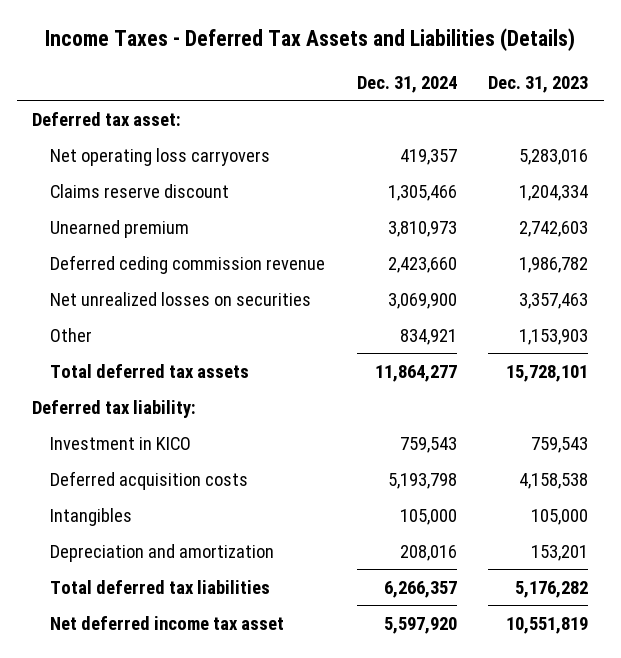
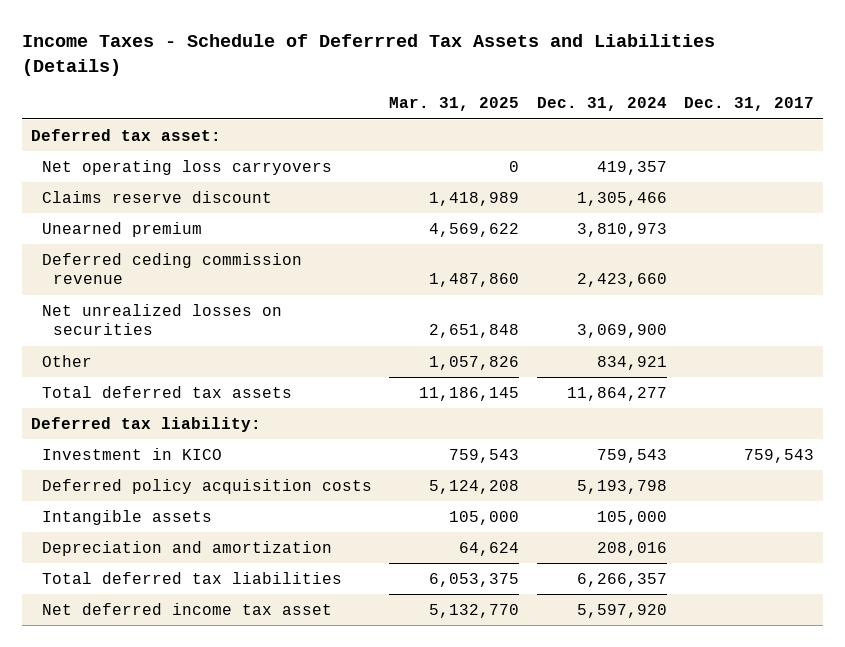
- Income Taxes - Deferred Tax Assets and Liabilities (Details)
+ Income Taxes - Schedule of Deferrred Tax Assets and Liabilities (Details)
- | Dec. 31, 2024 | Dec. 31, 2023
+ | Mar. 31, 2025 | Dec. 31, 2024 | Dec. 31, 2017
- Deferred acquisition costs | 5,193,798 | 4,158,538
- Intangibles | 105,000 | 105,000
+ Deferred policy acquisition costs | 5,124,208 | 5,193,798 |
+ Intangible assets | 105,000 | 105,000 |

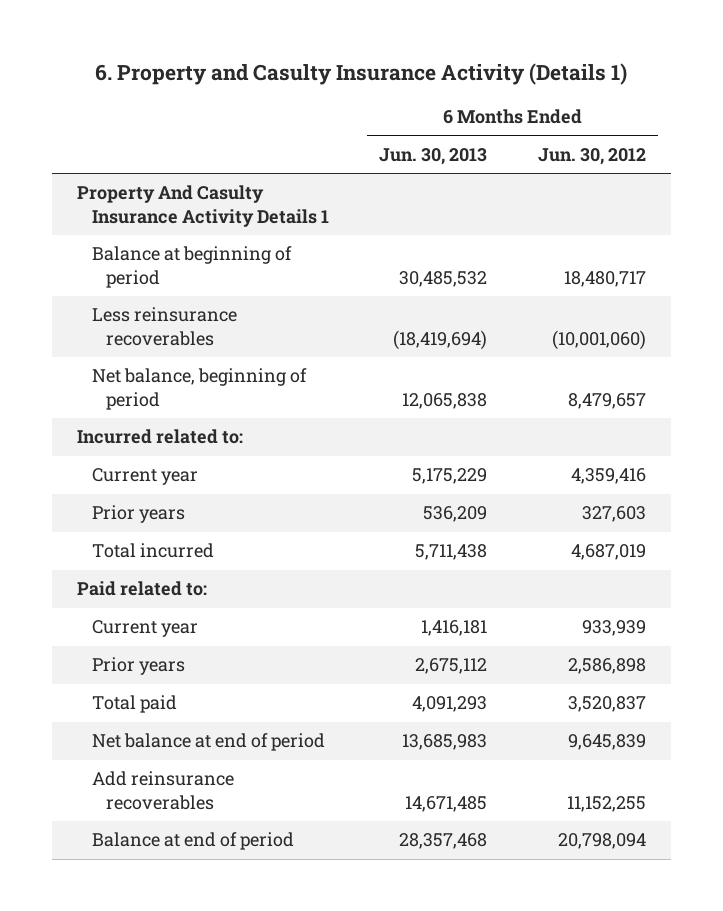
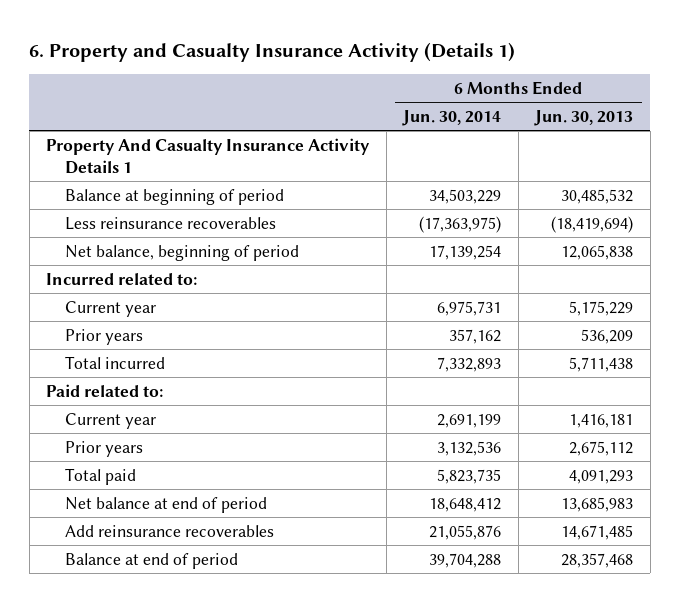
- 6. Property and Casulty Insurance Activity (Details 1)
+ 6. Property and Casualty Insurance Activity (Details 1)
- | 6 Months Ended Jun. 30, 2013 | 6 Months Ended Jun. 30, 2012
+ | 6 Months Ended Jun. 30, 2014 | 6 Months Ended Jun. 30, 2013
- Property And Casulty Insurance Activity Details 1
+ Property And Casualty Insurance Activity Details 1

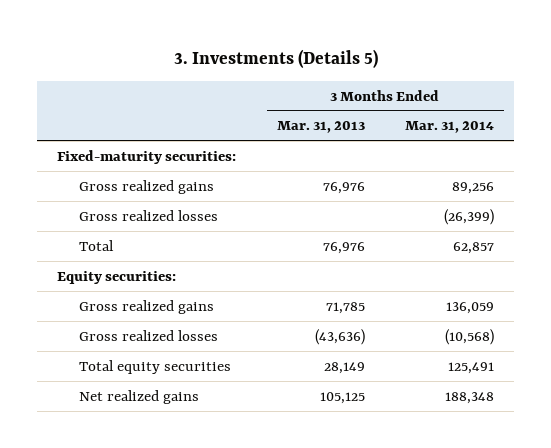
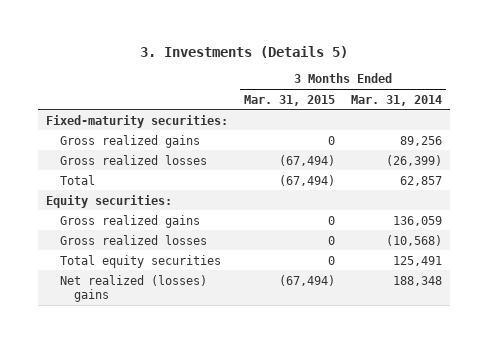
- | 3 Months Ended Mar. 31, 2013 | 3 Months Ended Mar. 31, 2014
+ | 3 Months Ended Mar. 31, 2015 | 3 Months Ended Mar. 31, 2014
- Net realized gains | 105,125 | 188,348
+ Net realized (losses) gains | (67,494) | 188,348

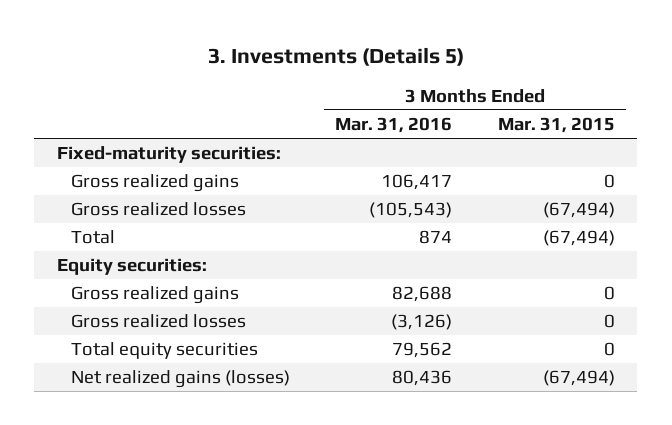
- | 3 Months Ended Mar. 31, 2015 | 3 Months Ended Mar. 31, 2014
+ | 3 Months Ended Mar. 31, 2016 | 3 Months Ended Mar. 31, 2015
- Net realized (losses) gains | (67,494) | 188,348
+ Net realized gains (losses) | 80,436 | (67,494)

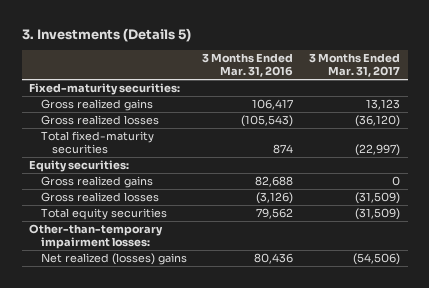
- | 3 Months Ended Mar. 31, 2016 | 3 Months Ended Mar. 31, 2015
+ | 3 Months Ended Mar. 31, 2016 | 3 Months Ended Mar. 31, 2017
- Total | 874 | (67,494)
+ Total fixed-maturity securities | 874 | (22,997)
- Net realized gains (losses) | 80,436 | (67,494)
+ Other-than-temporary impairment losses:
+ Net realized (losses) gains | 80,436 | (54,506)

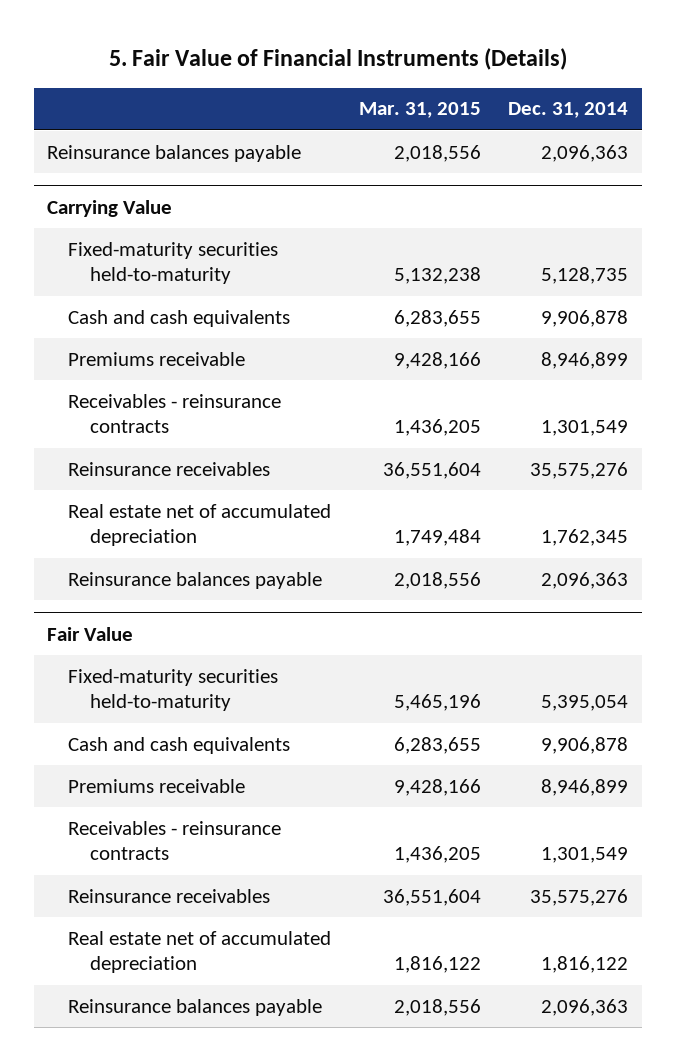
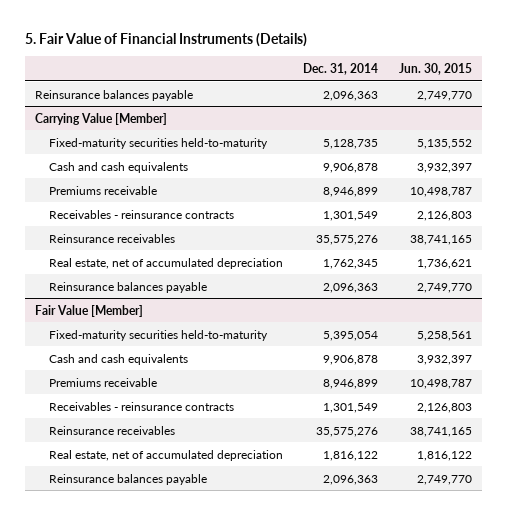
- | Mar. 31, 2015 | Dec. 31, 2014
+ | Dec. 31, 2014 | Jun. 30, 2015
- Carrying Value
+ Carrying Value [Member]
- Real estate net of accumulated depreciation | 1,749,484 | 1,762,345
+ Real estate, net of accumulated depreciation | 1,762,345 | 1,736,621
- Fair Value
+ Fair Value [Member]
- Real estate net of accumulated depreciation | 1,816,122 | 1,816,122
+ Real estate, net of accumulated depreciation | 1,816,122 | 1,816,122

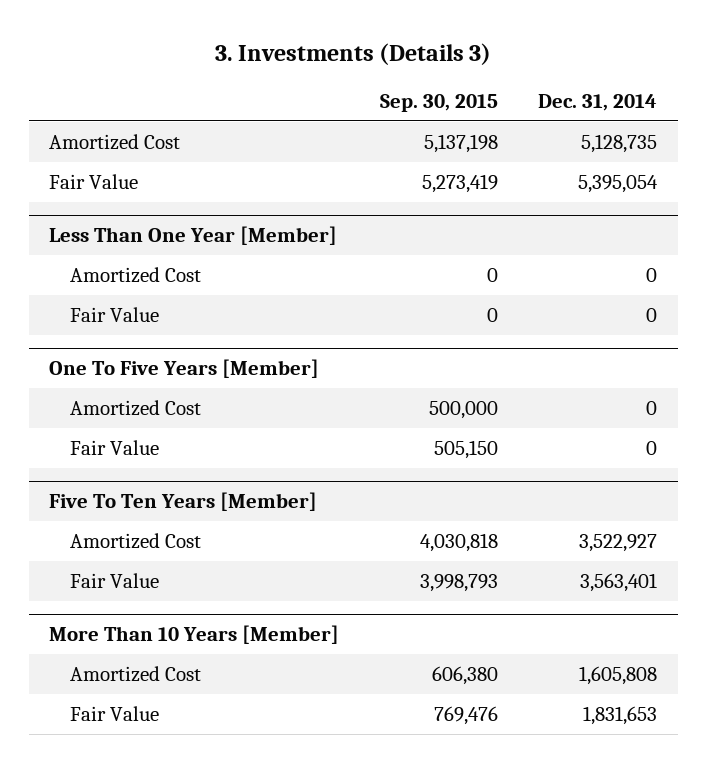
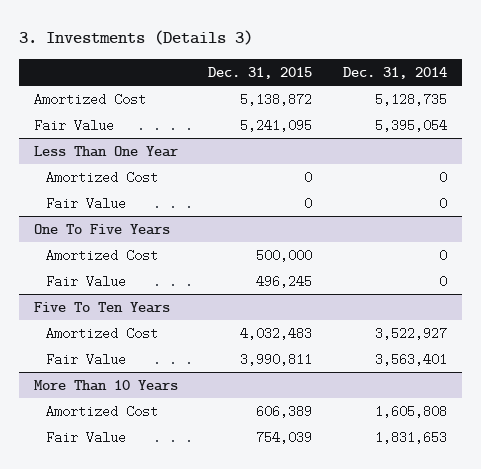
- | Sep. 30, 2015 | Dec. 31, 2014
+ | Dec. 31, 2015 | Dec. 31, 2014
- Less Than One Year [Member]
+ Less Than One Year
- One To Five Years [Member]
+ One To Five Years
- Five To Ten Years [Member]
+ Five To Ten Years
- More Than 10 Years [Member]
+ More Than 10 Years

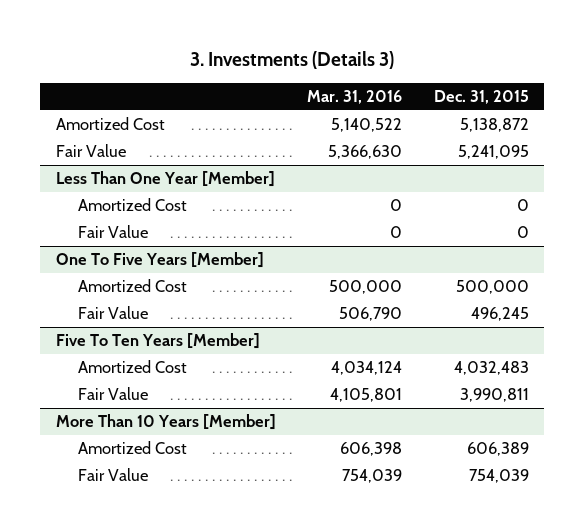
- | Dec. 31, 2015 | Dec. 31, 2014
+ | Mar. 31, 2016 | Dec. 31, 2015
- Less Than One Year
+ Less Than One Year [Member]
- One To Five Years
+ One To Five Years [Member]
- Five To Ten Years
+ Five To Ten Years [Member]
- More Than 10 Years
+ More Than 10 Years [Member]

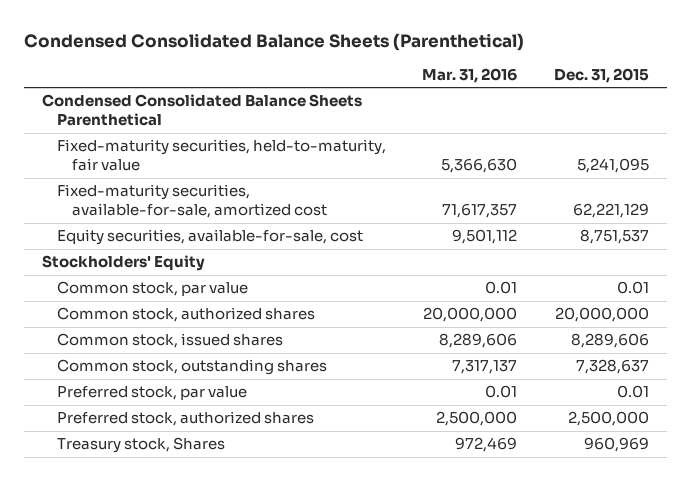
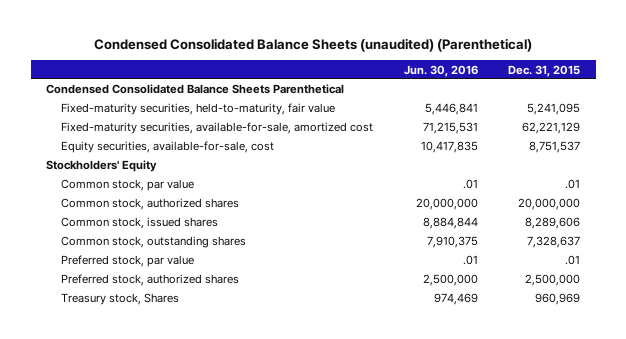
- Condensed Consolidated Balance Sheets (Parenthetical)
+ Condensed Consolidated Balance Sheets (unaudited) (Parenthetical)
- | Mar. 31, 2016 | Dec. 31, 2015
+ | Jun. 30, 2016 | Dec. 31, 2015
- Common stock, par value | 0.01 | 0.01
+ Common stock, par value | .01 | .01
- Preferred stock, par value | 0.01 | 0.01
+ Preferred stock, par value | .01 | .01

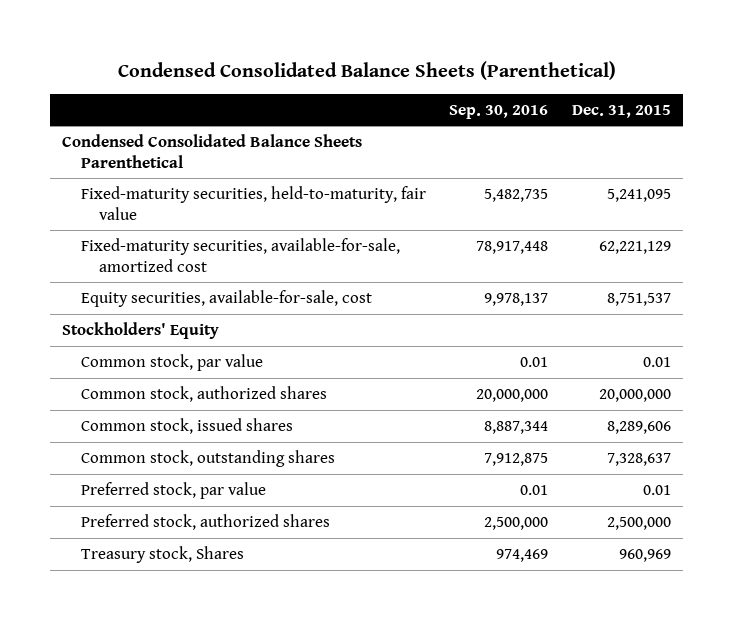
- Condensed Consolidated Balance Sheets (unaudited) (Parenthetical)
+ Condensed Consolidated Balance Sheets (Parenthetical)
- | Jun. 30, 2016 | Dec. 31, 2015
+ | Sep. 30, 2016 | Dec. 31, 2015
- Common stock, par value | .01 | .01
+ Common stock, par value | 0.01 | 0.01
- Preferred stock, par value | .01 | .01
+ Preferred stock, par value | 0.01 | 0.01

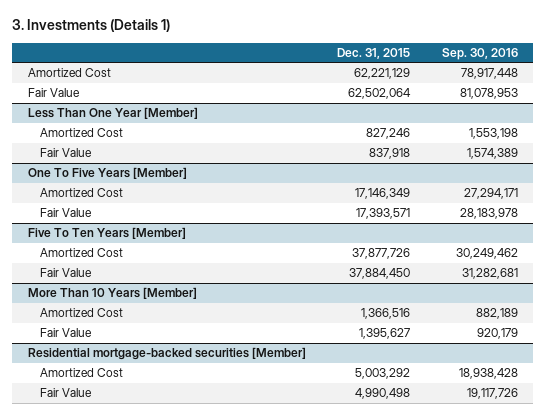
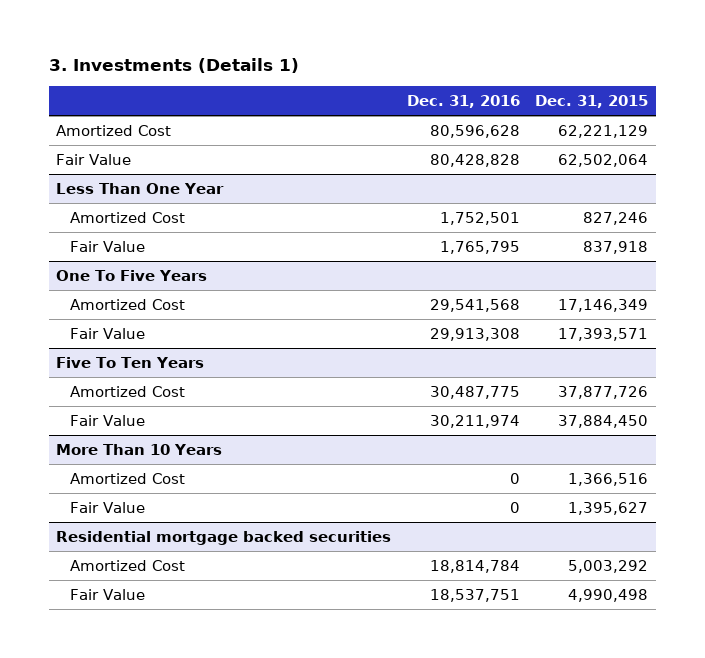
- | Dec. 31, 2015 | Sep. 30, 2016
+ | Dec. 31, 2016 | Dec. 31, 2015
- Less Than One Year [Member]
+ Less Than One Year
- One To Five Years [Member]
+ One To Five Years
- Five To Ten Years [Member]
+ Five To Ten Years
- More Than 10 Years [Member]
+ More Than 10 Years
- Residential mortgage-backed securities [Member]
+ Residential mortgage backed securities

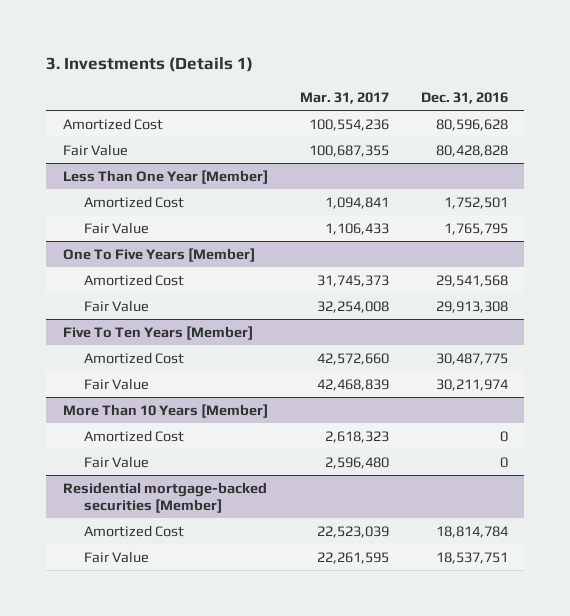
- | Dec. 31, 2016 | Dec. 31, 2015
+ | Mar. 31, 2017 | Dec. 31, 2016
- Less Than One Year
+ Less Than One Year [Member]
- One To Five Years
+ One To Five Years [Member]
- Five To Ten Years
+ Five To Ten Years [Member]
- More Than 10 Years
+ More Than 10 Years [Member]
- Residential mortgage backed securities
+ Residential mortgage-backed securities [Member]

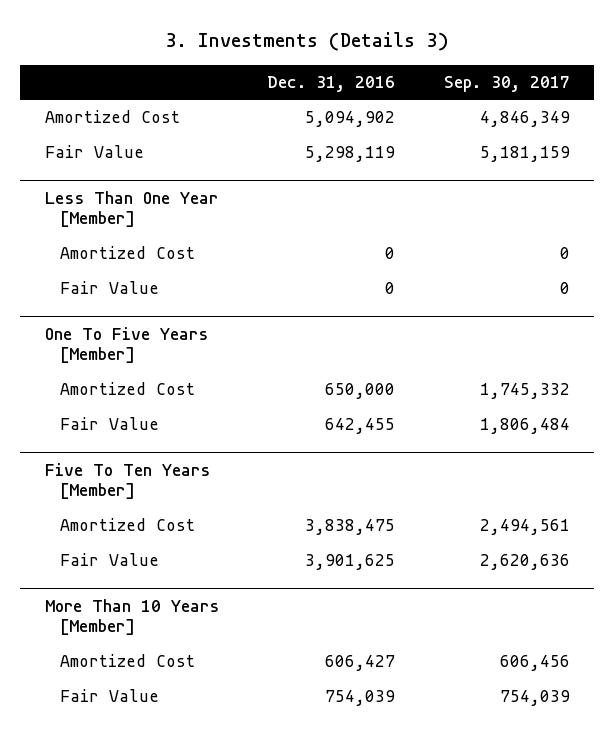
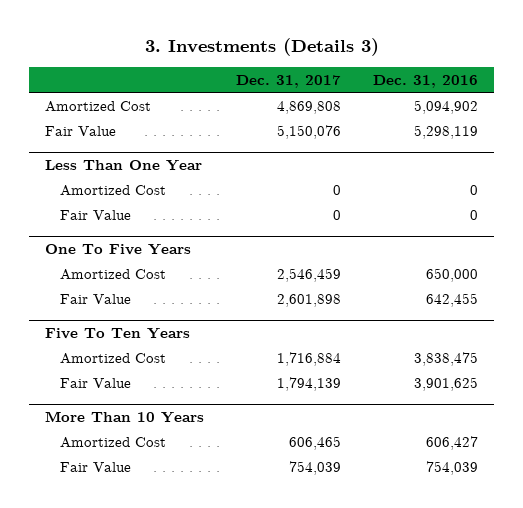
- | Dec. 31, 2016 | Sep. 30, 2017
+ | Dec. 31, 2017 | Dec. 31, 2016
- Less Than One Year [Member]
+ Less Than One Year
- One To Five Years [Member]
+ One To Five Years
- Five To Ten Years [Member]
+ Five To Ten Years
- More Than 10 Years [Member]
+ More Than 10 Years

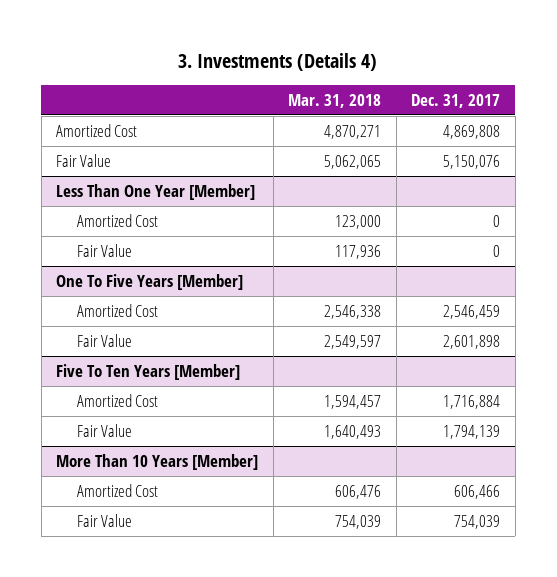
- 3. Investments (Details 3)
+ 3. Investments (Details 4)
- | Dec. 31, 2017 | Dec. 31, 2016
+ | Mar. 31, 2018 | Dec. 31, 2017
- Less Than One Year
+ Less Than One Year [Member]
- One To Five Years
+ One To Five Years [Member]
- Five To Ten Years
+ Five To Ten Years [Member]
- More Than 10 Years
- Amortized Cost | 606,465 | 606,427
+ More Than 10 Years [Member]
+ Amortized Cost | 606,476 | 606,466

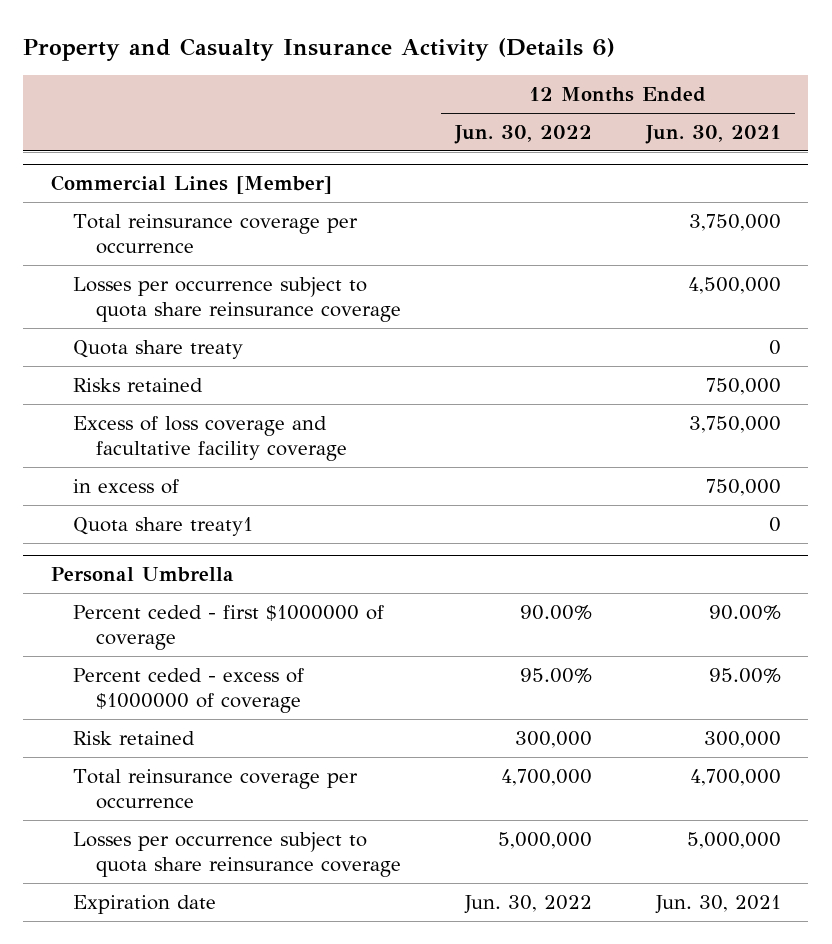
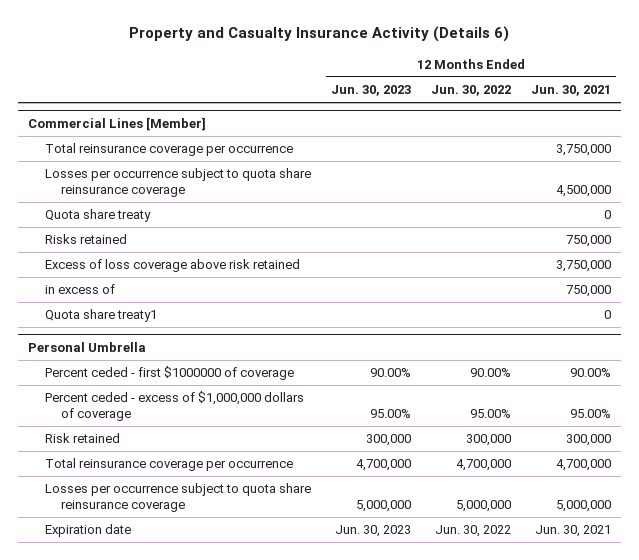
- | 12 Months Ended Jun. 30, 2022 | 12 Months Ended Jun. 30, 2021
+ | 12 Months Ended Jun. 30, 2023 | 12 Months Ended Jun. 30, 2022 | 12 Months Ended Jun. 30, 2021
@ Commercial Lines [Member]
- Excess of loss coverage and facultative facility coverage | | 3,750,000
+ Excess of loss coverage above risk retained | | | 3,750,000
@ Personal Umbrella
- Percent ceded - excess of $1000000 of coverage | 95.00% | 95.00%
+ Percent ceded - excess of $1,000,000 dollars of coverage | 95.00% | 95.00% | 95.00%

